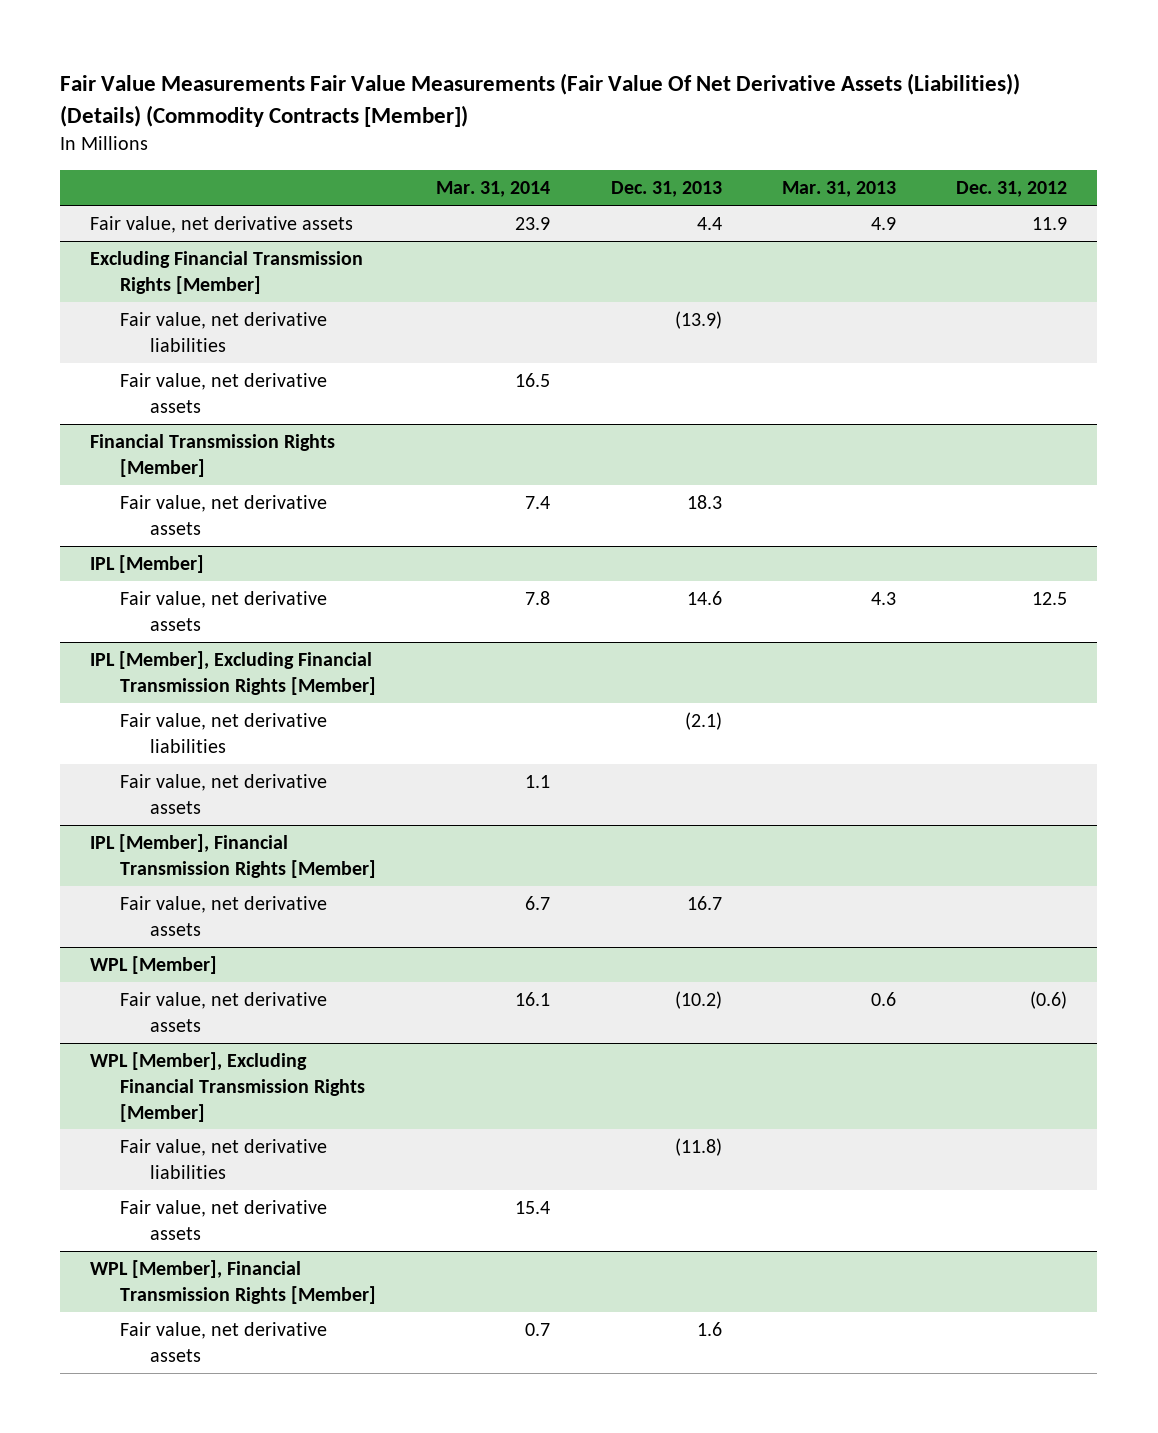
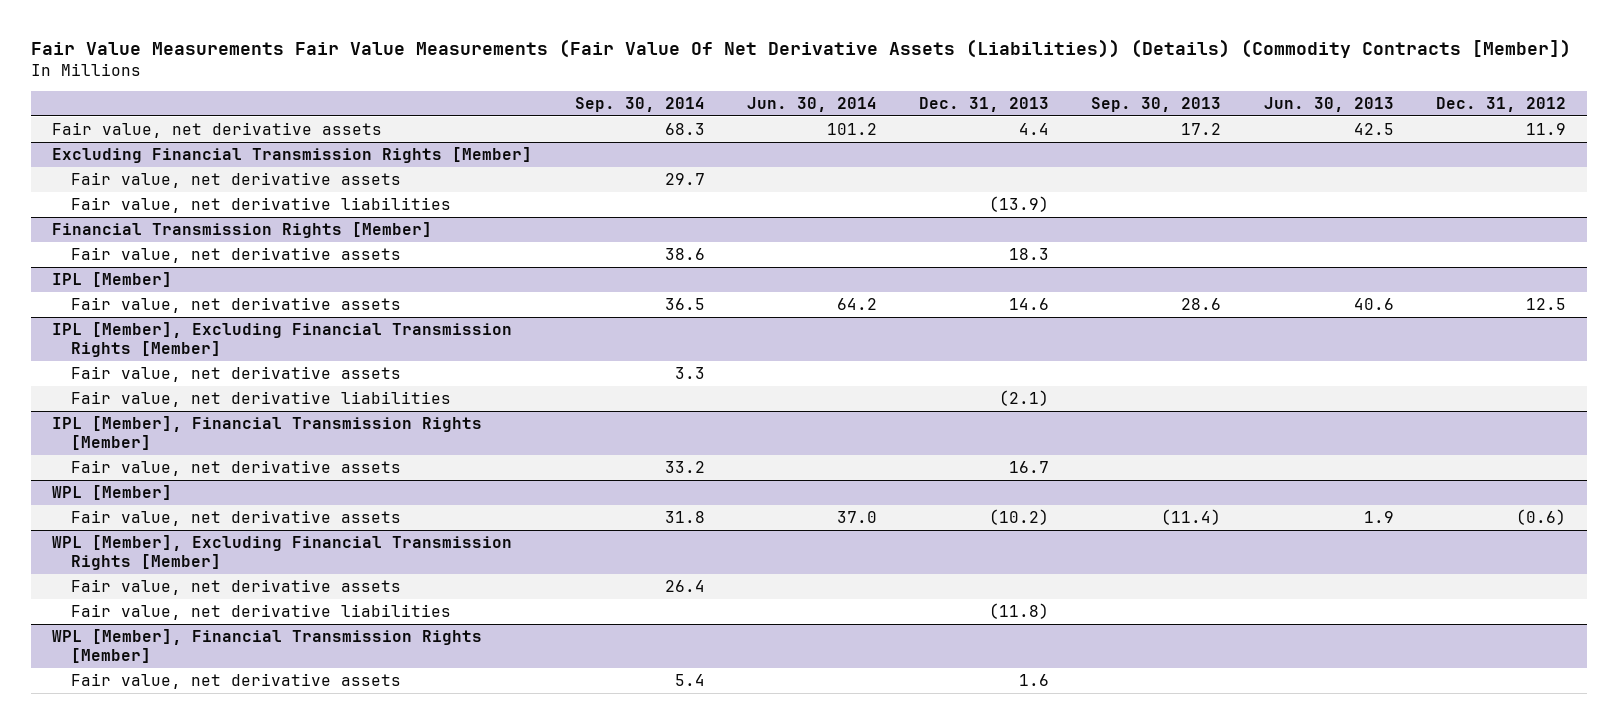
- | Mar. 31, 2014 | Dec. 31, 2013 | Mar. 31, 2013 | Dec. 31, 2012
+ | Sep. 30, 2014 | Jun. 30, 2014 | Dec. 31, 2013 | Sep. 30, 2013 | Jun. 30, 2013 | Dec. 31, 2012
@ Excluding Financial Transmission Rights [Member]
moved down: Fair value, net derivative liabilities | | | (13.9) | | |
@ IPL [Member], Excluding Financial Transmission Rights [Member]
moved down: Fair value, net derivative liabilities | | | (2.1) | | |
@ WPL [Member], Excluding Financial Transmission Rights [Member]
moved down: Fair value, net derivative liabilities | | | (11.8) | | |

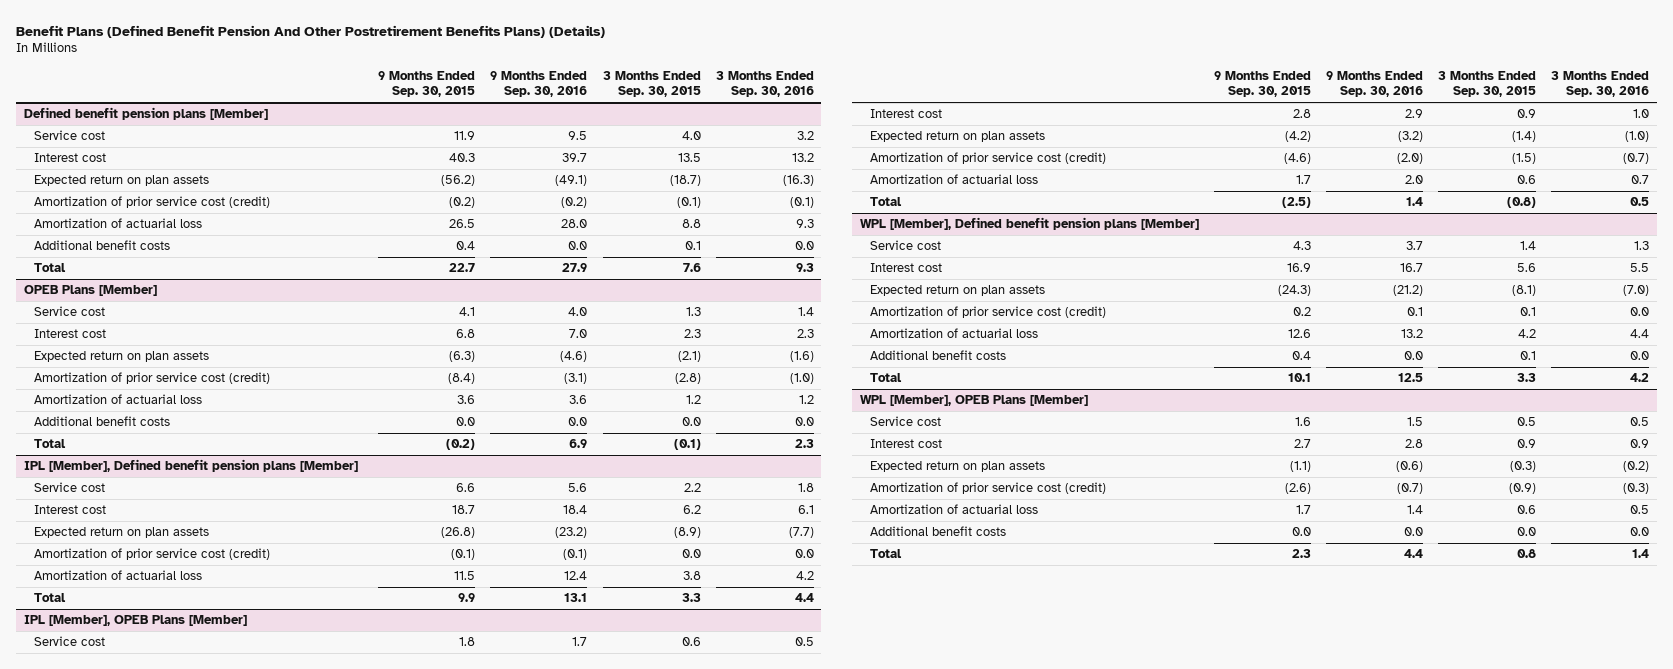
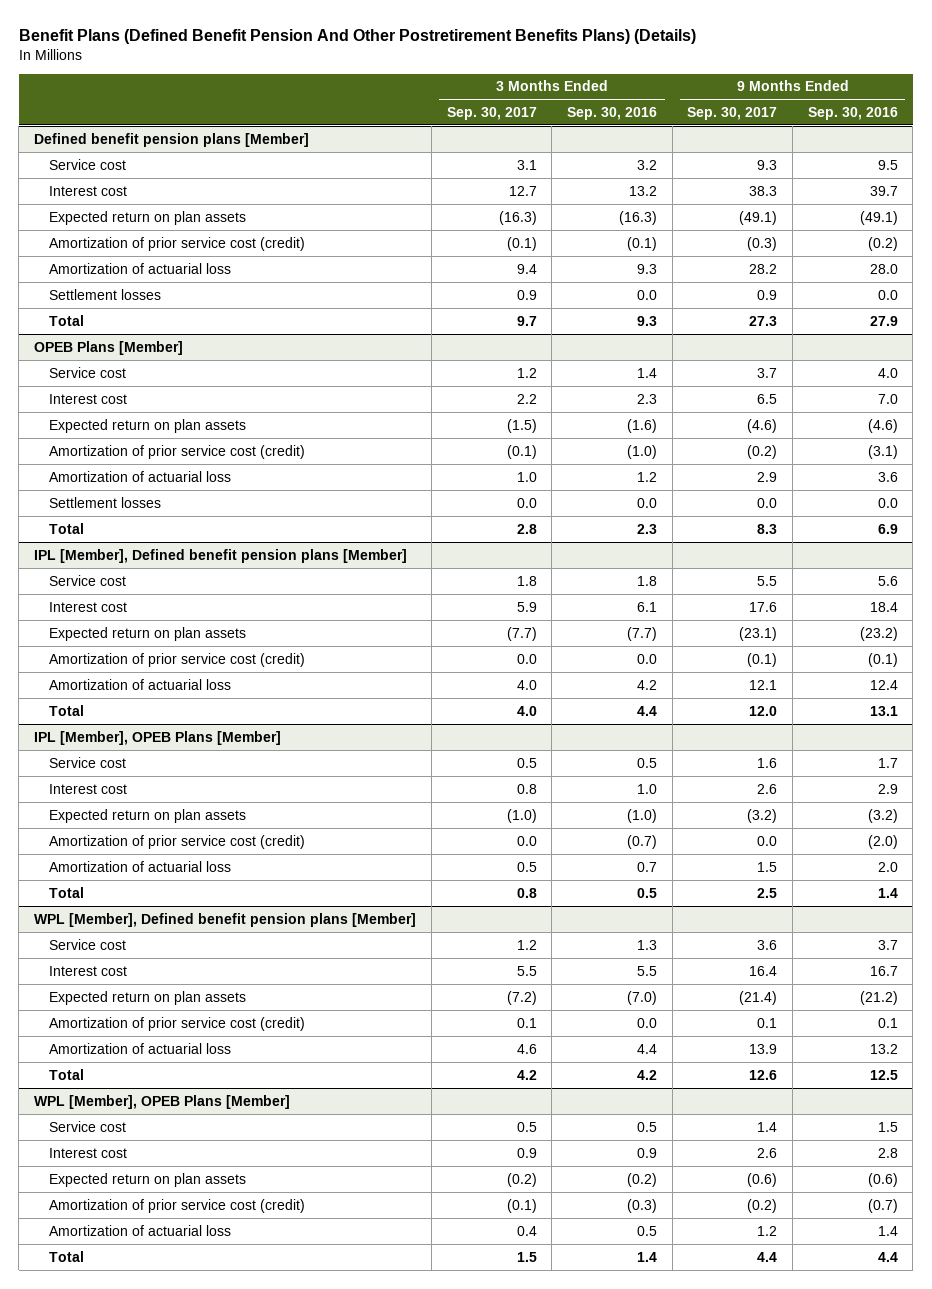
- | 9 Months Ended Sep. 30, 2015 | 9 Months Ended Sep. 30, 2016 | 3 Months Ended Sep. 30, 2015 | 3 Months Ended Sep. 30, 2016
+ | 3 Months Ended Sep. 30, 2017 | 3 Months Ended Sep. 30, 2016 | 9 Months Ended Sep. 30, 2017 | 9 Months Ended Sep. 30, 2016
@ Defined benefit pension plans [Member]
- Additional benefit costs | 0.4 | 0.0 | 0.1 | 0.0
+ Settlement losses | 0.9 | 0.0 | 0.9 | 0.0
@ OPEB Plans [Member]
- Additional benefit costs | 0.0 | 0.0 | 0.0 | 0.0
+ Settlement losses | 0.0 | 0.0 | 0.0 | 0.0
@ WPL [Member], Defined benefit pension plans [Member]
- Additional benefit costs | 0.4 | 0.0 | 0.1 | 0.0
@ WPL [Member], OPEB Plans [Member]
- Additional benefit costs | 0.0 | 0.0 | 0.0 | 0.0

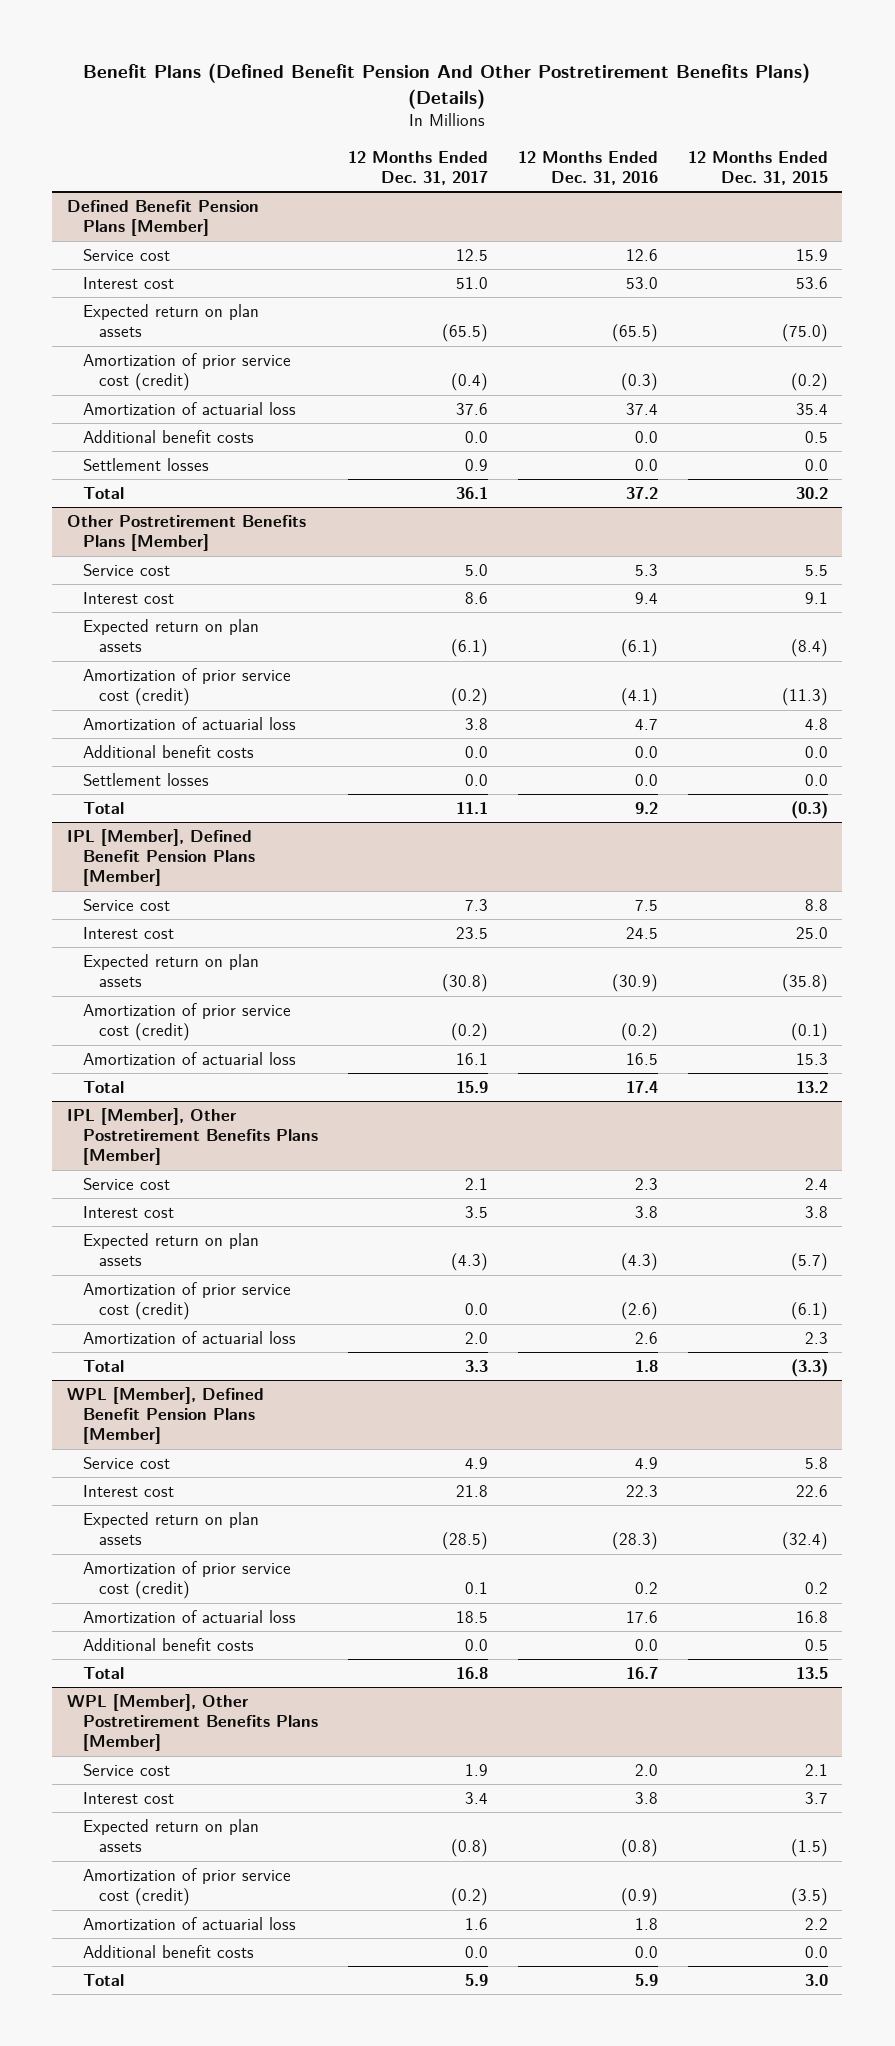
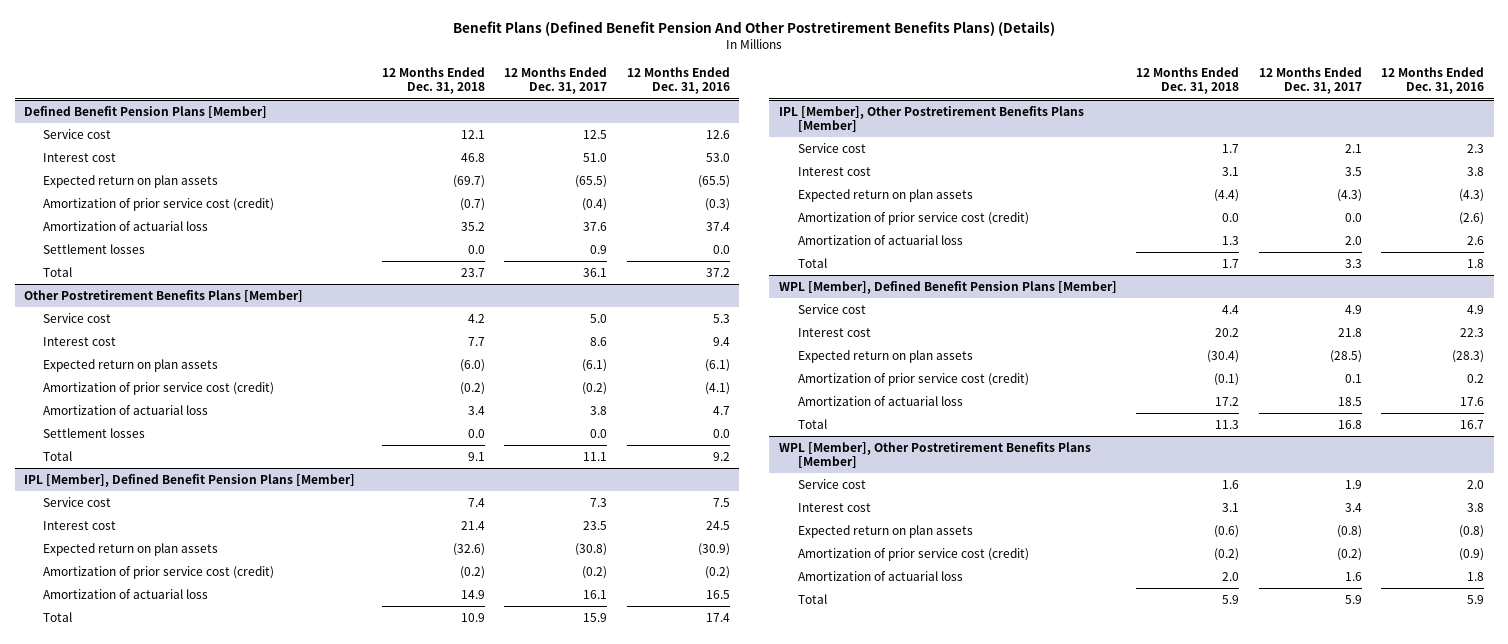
- | 12 Months Ended Dec. 31, 2017 | 12 Months Ended Dec. 31, 2016 | 12 Months Ended Dec. 31, 2015
+ | 12 Months Ended Dec. 31, 2018 | 12 Months Ended Dec. 31, 2017 | 12 Months Ended Dec. 31, 2016
@ Defined Benefit Pension Plans [Member]
- Additional benefit costs | 0.0 | 0.0 | 0.5
@ Other Postretirement Benefits Plans [Member]
- Additional benefit costs | 0.0 | 0.0 | 0.0
@ WPL [Member], Defined Benefit Pension Plans [Member]
- Additional benefit costs | 0.0 | 0.0 | 0.5
@ WPL [Member], Other Postretirement Benefits Plans [Member]
- Additional benefit costs | 0.0 | 0.0 | 0.0

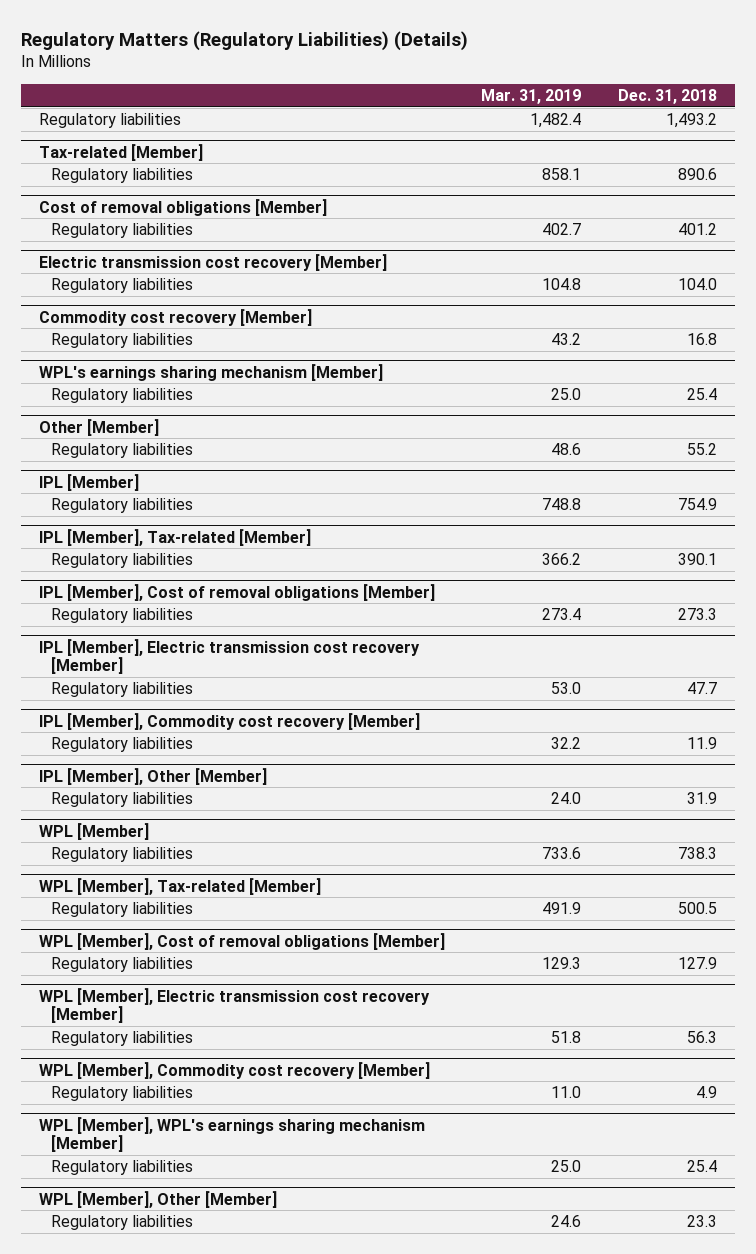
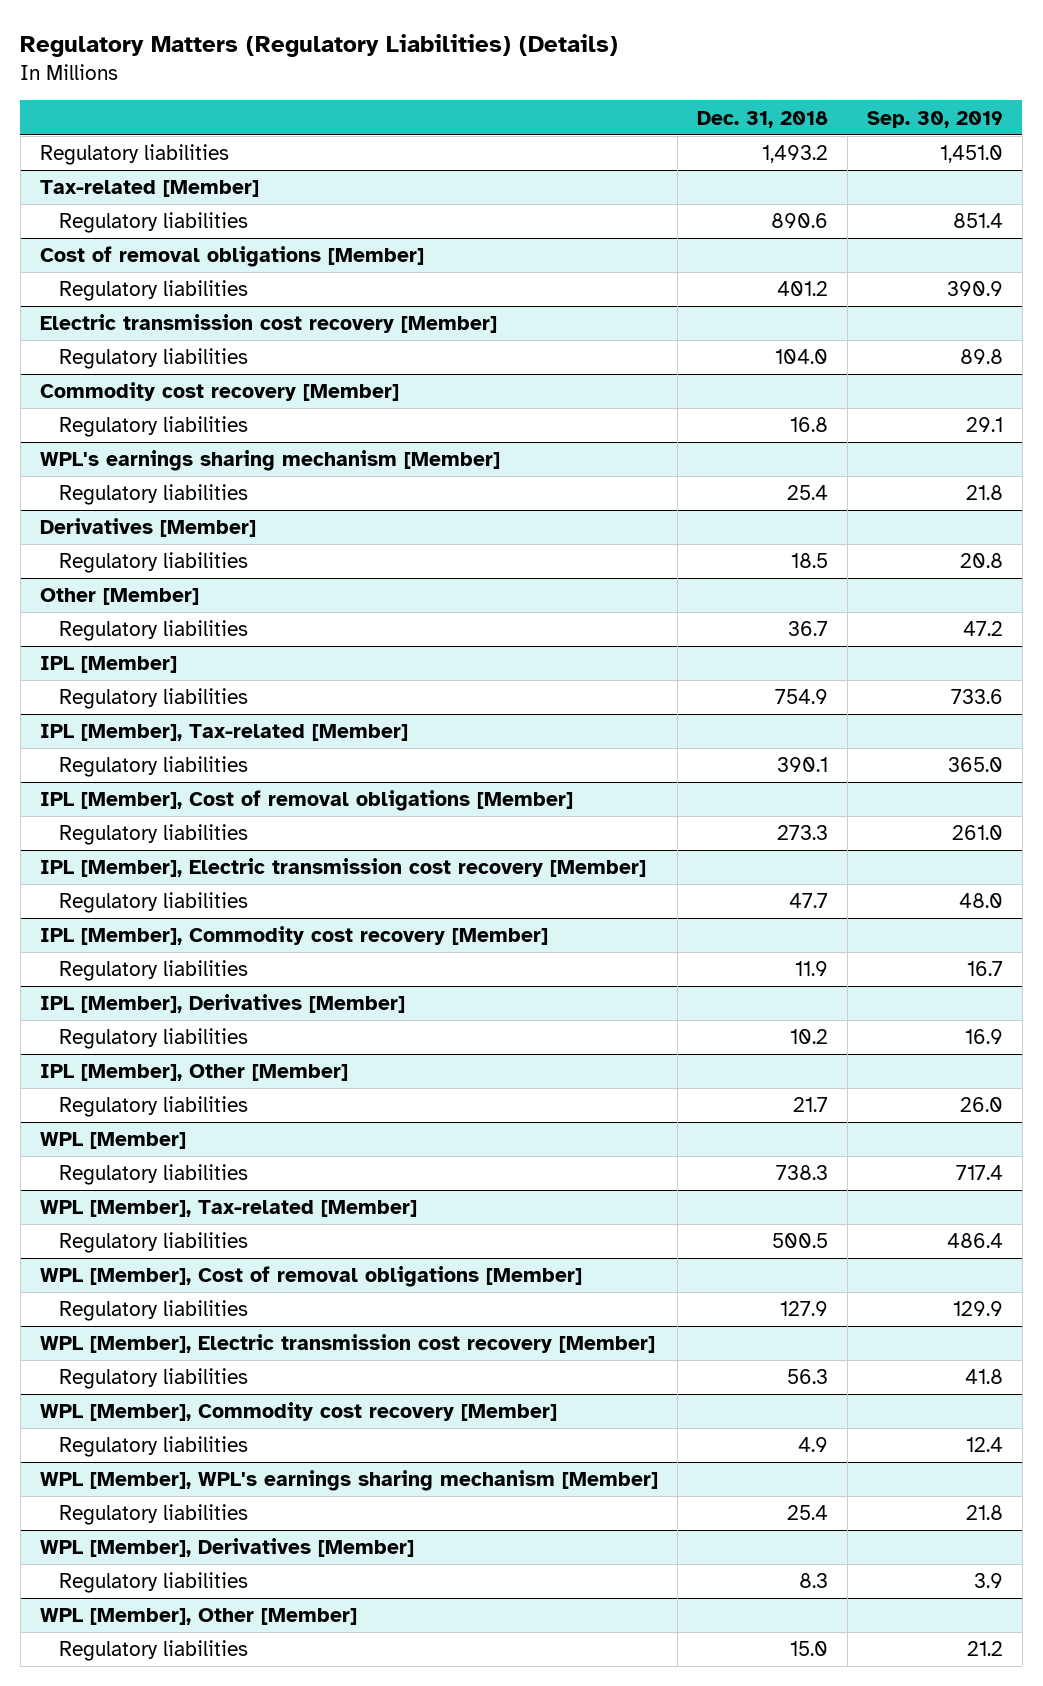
- | Mar. 31, 2019 | Dec. 31, 2018
+ | Dec. 31, 2018 | Sep. 30, 2019
+ Derivatives [Member]
+ Regulatory liabilities | 18.5 | 20.8
@ Other [Member]
- Regulatory liabilities | 48.6 | 55.2
+ Regulatory liabilities | 36.7 | 47.2
+ IPL [Member], Derivatives [Member]
+ Regulatory liabilities | 10.2 | 16.9
@ IPL [Member], Other [Member]
- Regulatory liabilities | 24.0 | 31.9
+ Regulatory liabilities | 21.7 | 26.0
+ WPL [Member], Derivatives [Member]
+ Regulatory liabilities | 8.3 | 3.9
@ WPL [Member], Other [Member]
- Regulatory liabilities | 24.6 | 23.3
+ Regulatory liabilities | 15.0 | 21.2

